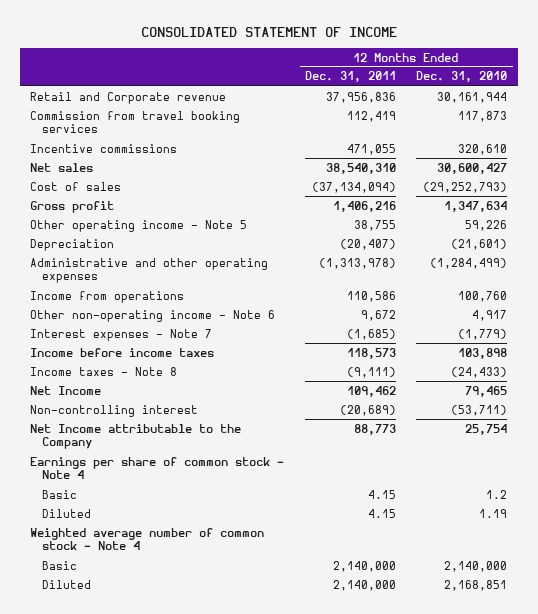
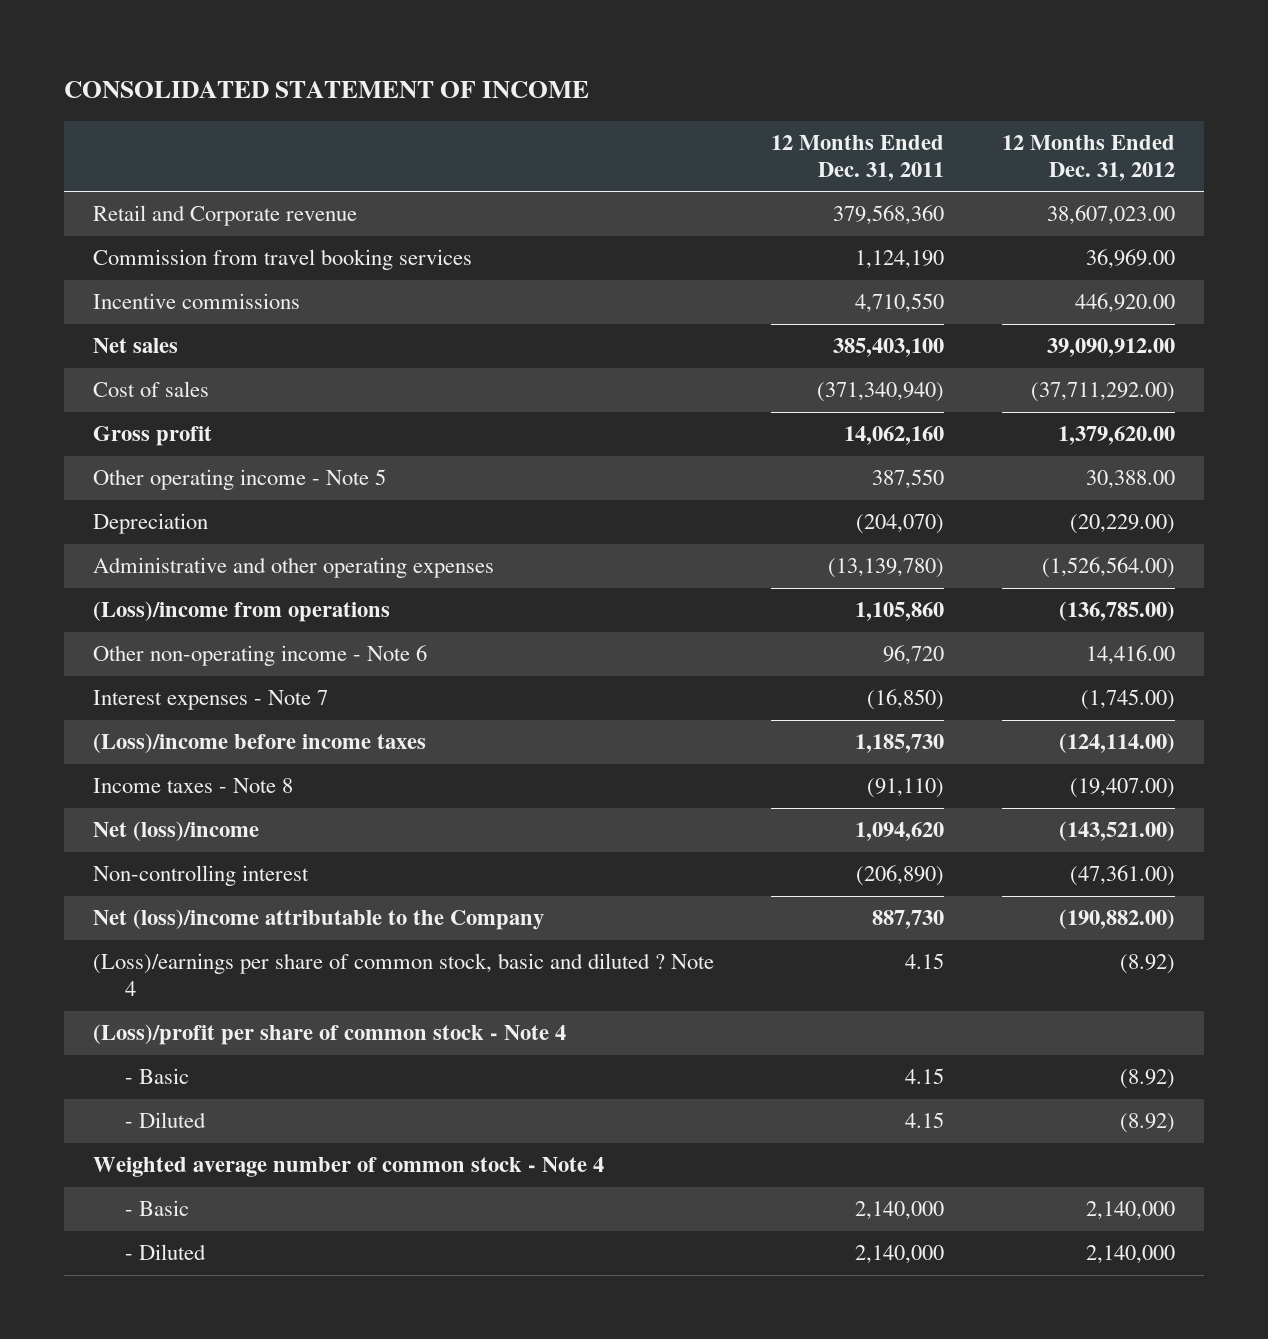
- | 12 Months Ended Dec. 31, 2011 | 12 Months Ended Dec. 31, 2010
+ | 12 Months Ended Dec. 31, 2011 | 12 Months Ended Dec. 31, 2012
- Retail and Corporate revenue | 37,956,836 | 30,161,944
- Commission from travel booking services | 112,419 | 117,873
- Incentive commissions | 471,055 | 320,610
- Net sales | 38,540,310 | 30,600,427
- Cost of sales | (37,134,094) | (29,252,793)
- Gross profit | 1,406,216 | 1,347,634
- Other operating income - Note 5 | 38,755 | 59,226
- Depreciation | (20,407) | (21,601)
- Administrative and other operating expenses | (1,313,978) | (1,284,499)
- Income from operations | 110,586 | 100,760
- Other non-operating income - Note 6 | 9,672 | 4,917
- Interest expenses - Note 7 | (1,685) | (1,779)
- Income before income taxes | 118,573 | 103,898
- Income taxes - Note 8 | (9,111) | (24,433)
- Net Income | 109,462 | 79,465
- Non-controlling interest | (20,689) | (53,711)
- Net Income attributable to the Company | 88,773 | 25,754
- Earnings per share of common stock - Note 4
- Basic | 4.15 | 1.2
- Diluted | 4.15 | 1.19
+ Retail and Corporate revenue | 379,568,360 | 38,607,023.00
+ Commission from travel booking services | 1,124,190 | 36,969.00
+ Incentive commissions | 4,710,550 | 446,920.00
+ Net sales | 385,403,100 | 39,090,912.00
+ Cost of sales | (371,340,940) | (37,711,292.00)
+ Gross profit | 14,062,160 | 1,379,620.00
+ Other operating income - Note 5 | 387,550 | 30,388.00
+ Depreciation | (204,070) | (20,229.00)
+ Administrative and other operating expenses | (13,139,780) | (1,526,564.00)
+ (Loss)/income from operations | 1,105,860 | (136,785.00)
+ Other non-operating income - Note 6 | 96,720 | 14,416.00
+ Interest expenses - Note 7 | (16,850) | (1,745.00)
+ (Loss)/income before income taxes | 1,185,730 | (124,114.00)
+ Income taxes - Note 8 | (91,110) | (19,407.00)
+ Net (loss)/income | 1,094,620 | (143,521.00)
+ Non-controlling interest | (206,890) | (47,361.00)
+ Net (loss)/income attributable to the Company | 887,730 | (190,882.00)
+ (Loss)/earnings per share of common stock, basic and diluted ? Note 4 | 4.15 | (8.92)
+ (Loss)/profit per share of common stock - Note 4
+ - Basic | 4.15 | (8.92)
+ - Diluted | 4.15 | (8.92)
- Basic | 2,140,000 | 2,140,000
- Diluted | 2,140,000 | 2,168,851
+ - Basic | 2,140,000 | 2,140,000
+ - Diluted | 2,140,000 | 2,140,000

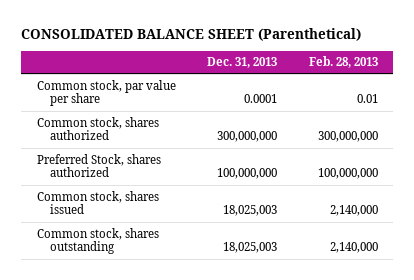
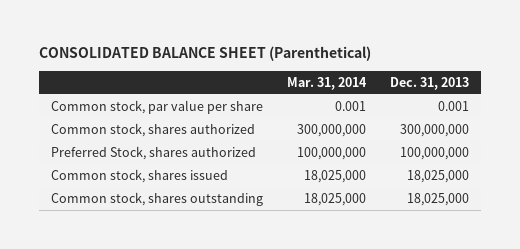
- | Dec. 31, 2013 | Feb. 28, 2013
+ | Mar. 31, 2014 | Dec. 31, 2013
- Common stock, par value per share | 0.0001 | 0.01
+ Common stock, par value per share | 0.001 | 0.001
- Common stock, shares issued | 18,025,003 | 2,140,000
- Common stock, shares outstanding | 18,025,003 | 2,140,000
+ Common stock, shares issued | 18,025,000 | 18,025,000
+ Common stock, shares outstanding | 18,025,000 | 18,025,000

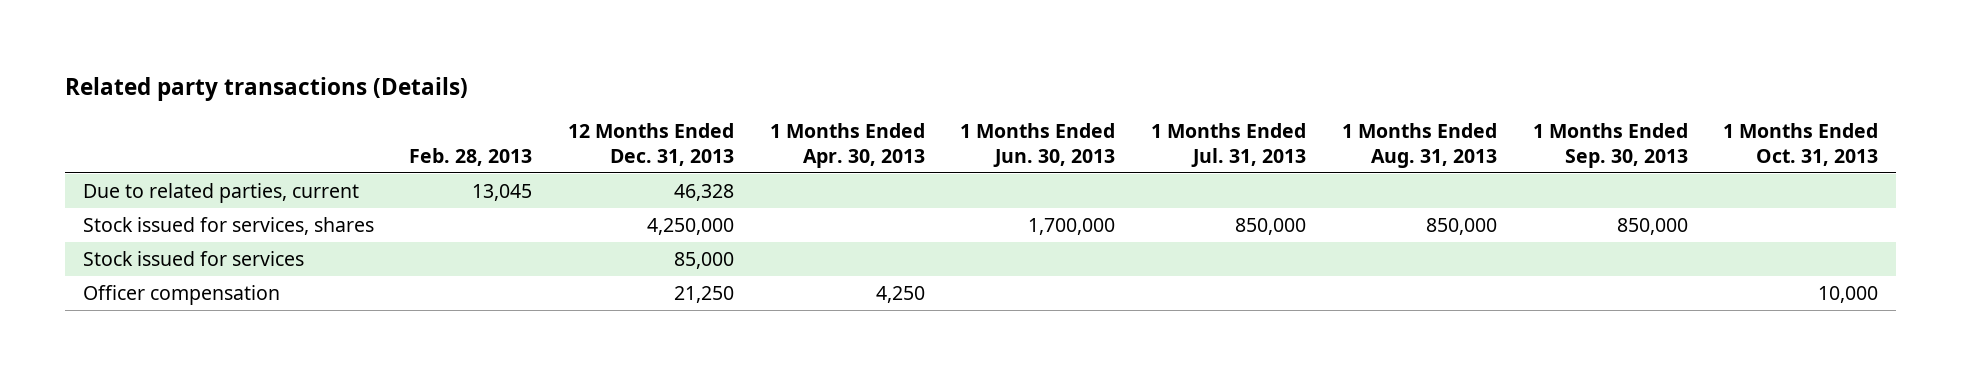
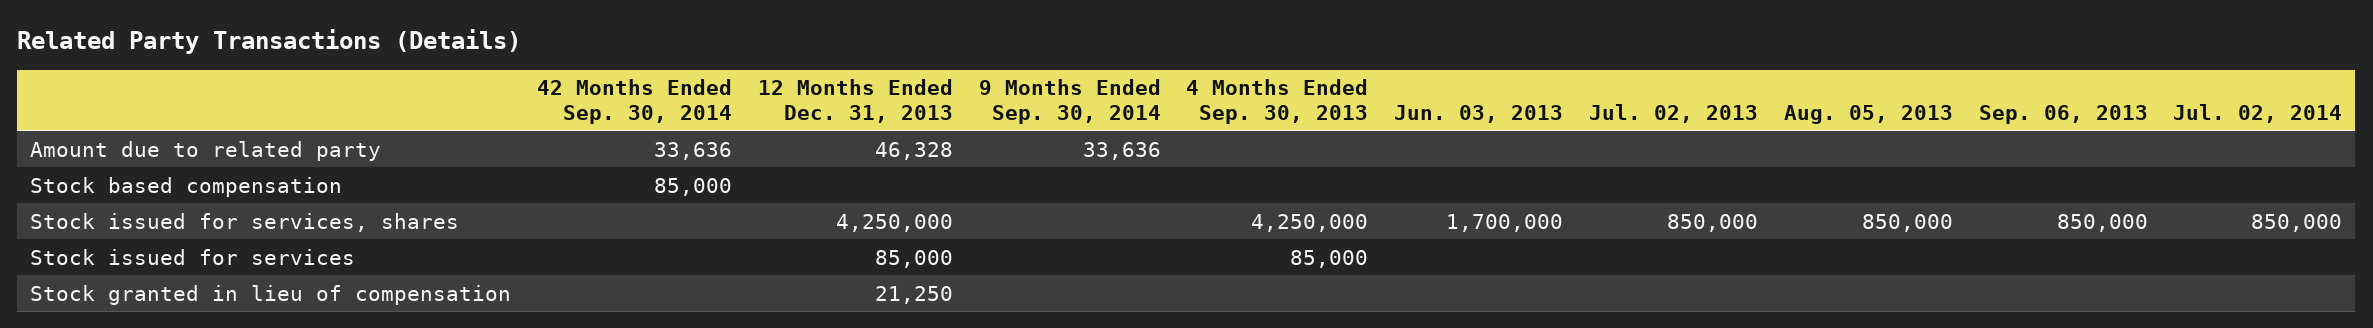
- Related party transactions (Details)
+ Related Party Transactions (Details)
- | Feb. 28, 2013 | 12 Months Ended Dec. 31, 2013 | 1 Months Ended Apr. 30, 2013 | 1 Months Ended Jun. 30, 2013 | 1 Months Ended Jul. 31, 2013 | 1 Months Ended Aug. 31, 2013 | 1 Months Ended Sep. 30, 2013 | 1 Months Ended Oct. 31, 2013
+ | 42 Months Ended Sep. 30, 2014 | 12 Months Ended Dec. 31, 2013 | 9 Months Ended Sep. 30, 2014 | 4 Months Ended Sep. 30, 2013 | Jun. 03, 2013 | Jul. 02, 2013 | Aug. 05, 2013 | Sep. 06, 2013 | Jul. 02, 2014
- Due to related parties, current | 13,045 | 46,328 | | | | | |
+ Amount due to related party | 33,636 | 46,328 | 33,636 | | | | | |
+ Stock based compensation | 85,000 | | | | | | | |
- Officer compensation | | 21,250 | 4,250 | | | | | 10,000
+ Stock granted in lieu of compensation | | 21,250 | | | | | | |

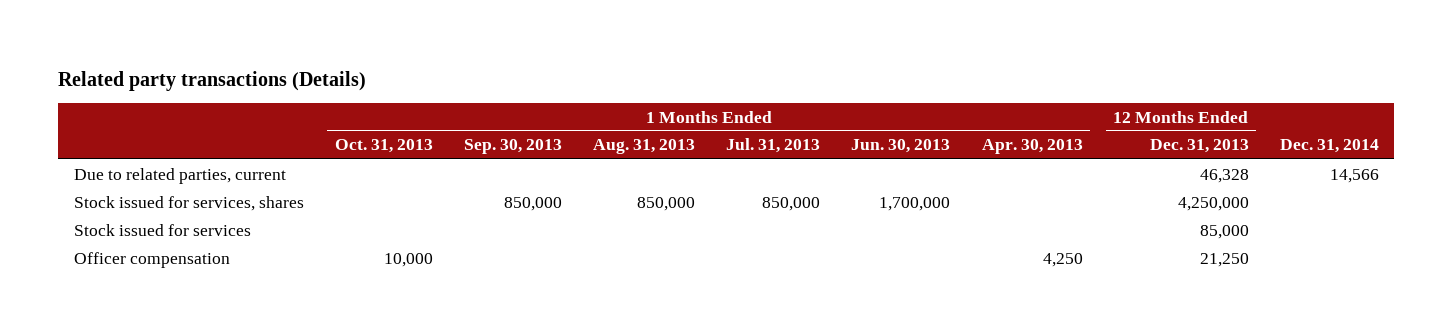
- Related Party Transactions (Details)
+ Related party transactions (Details)
- | 42 Months Ended Sep. 30, 2014 | 12 Months Ended Dec. 31, 2013 | 9 Months Ended Sep. 30, 2014 | 4 Months Ended Sep. 30, 2013 | Jun. 03, 2013 | Jul. 02, 2013 | Aug. 05, 2013 | Sep. 06, 2013 | Jul. 02, 2014
+ | 1 Months Ended Oct. 31, 2013 | 1 Months Ended Sep. 30, 2013 | 1 Months Ended Aug. 31, 2013 | 1 Months Ended Jul. 31, 2013 | 1 Months Ended Jun. 30, 2013 | 1 Months Ended Apr. 30, 2013 | 12 Months Ended Dec. 31, 2013 | Dec. 31, 2014
- Amount due to related party | 33,636 | 46,328 | 33,636 | | | | | |
- Stock based compensation | 85,000 | | | | | | | |
+ Due to related parties, current | | | | | | | 46,328 | 14,566
- Stock granted in lieu of compensation | | 21,250 | | | | | | |
+ Officer compensation | 10,000 | | | | | 4,250 | 21,250 |

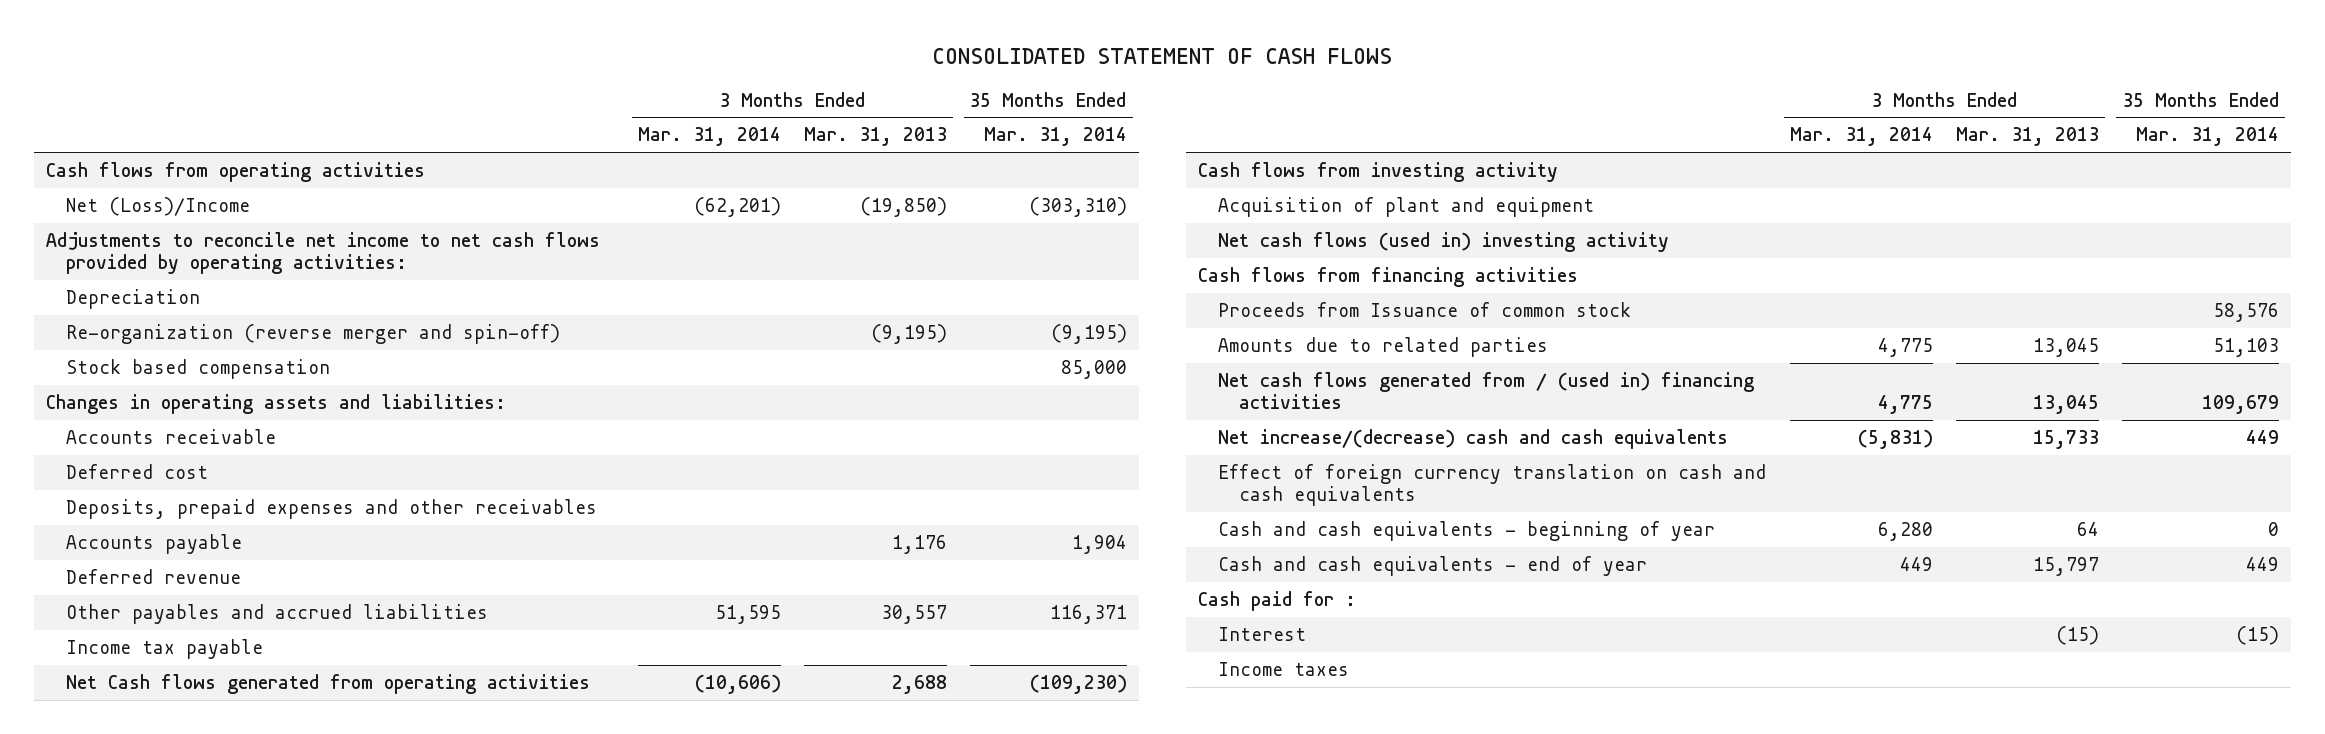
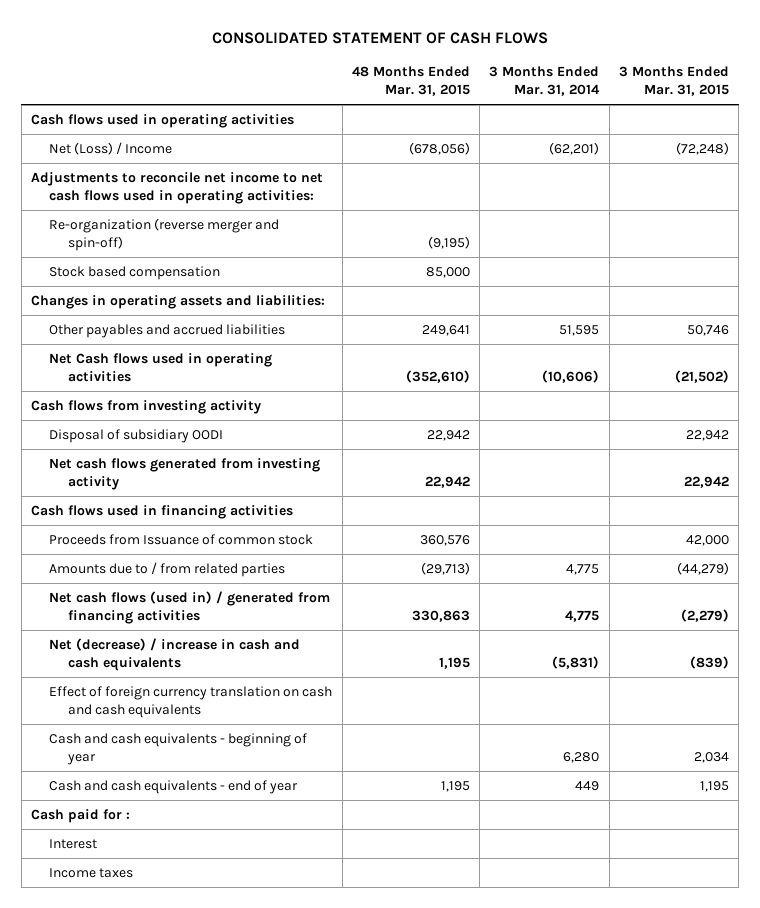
- | 3 Months Ended Mar. 31, 2014 | 3 Months Ended Mar. 31, 2013 | 35 Months Ended Mar. 31, 2014
+ | 48 Months Ended Mar. 31, 2015 | 3 Months Ended Mar. 31, 2014 | 3 Months Ended Mar. 31, 2015
- Cash flows from operating activities
- Net (Loss)/Income | (62,201) | (19,850) | (303,310)
- Adjustments to reconcile net income to net cash flows provided by operating activities:
- Depreciation
+ Cash flows used in operating activities
+ Net (Loss) / Income | (678,056) | (62,201) | (72,248)
+ Adjustments to reconcile net income to net cash flows used in operating activities:
- Accounts receivable
- Deferred cost
- Deposits, prepaid expenses and other receivables
- Accounts payable | | 1,176 | 1,904
- Deferred revenue
- Income tax payable
- Net Cash flows generated from operating activities | (10,606) | 2,688 | (109,230)
+ Net Cash flows used in operating activities | (352,610) | (10,606) | (21,502)
- Acquisition of plant and equipment
- Net cash flows (used in) investing activity
- Cash flows from financing activities
+ Disposal of subsidiary OODI | 22,942 | | 22,942
+ Net cash flows generated from investing activity | 22,942 | | 22,942
+ Cash flows used in financing activities
- Amounts due to related parties | 4,775 | 13,045 | 51,103
- Net cash flows generated from / (used in) financing activities | 4,775 | 13,045 | 109,679
- Net increase/(decrease) cash and cash equivalents | (5,831) | 15,733 | 449
+ Amounts due to / from related parties | (29,713) | 4,775 | (44,279)
+ Net cash flows (used in) / generated from financing activities | 330,863 | 4,775 | (2,279)
+ Net (decrease) / increase in cash and cash equivalents | 1,195 | (5,831) | (839)

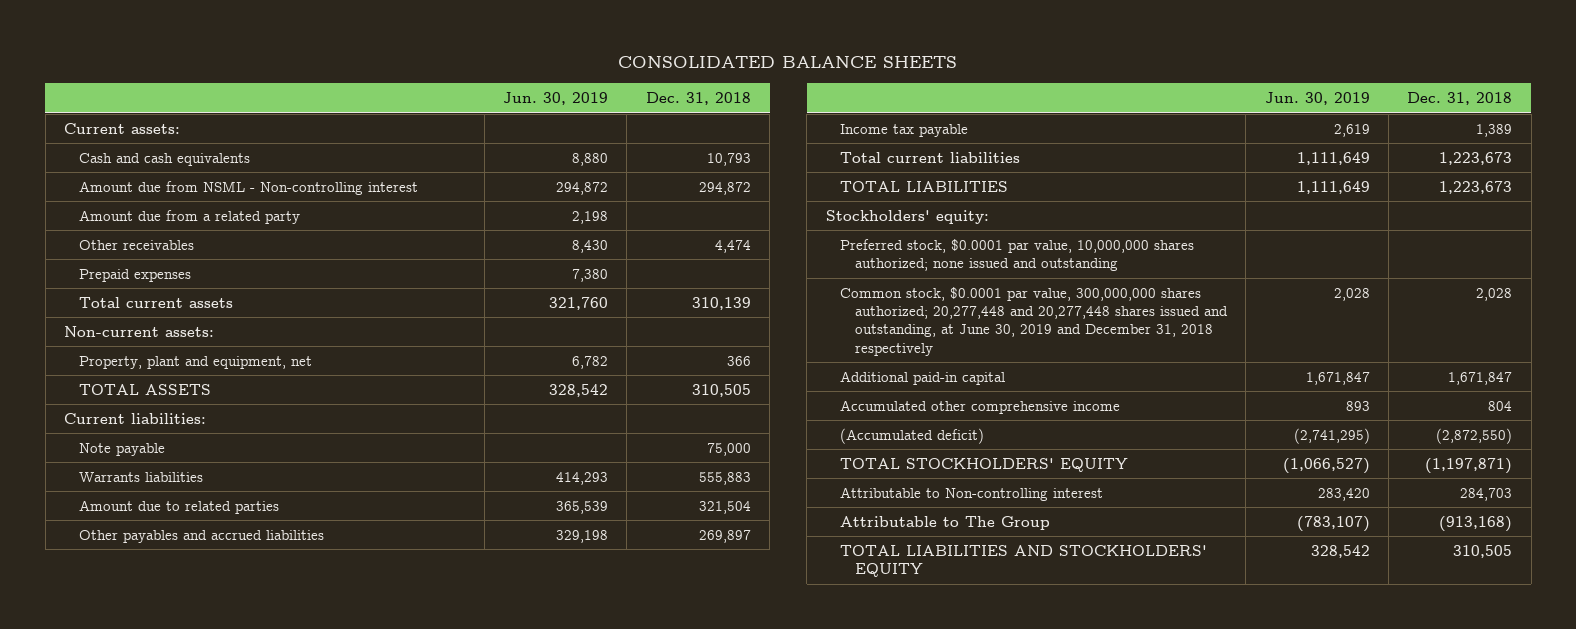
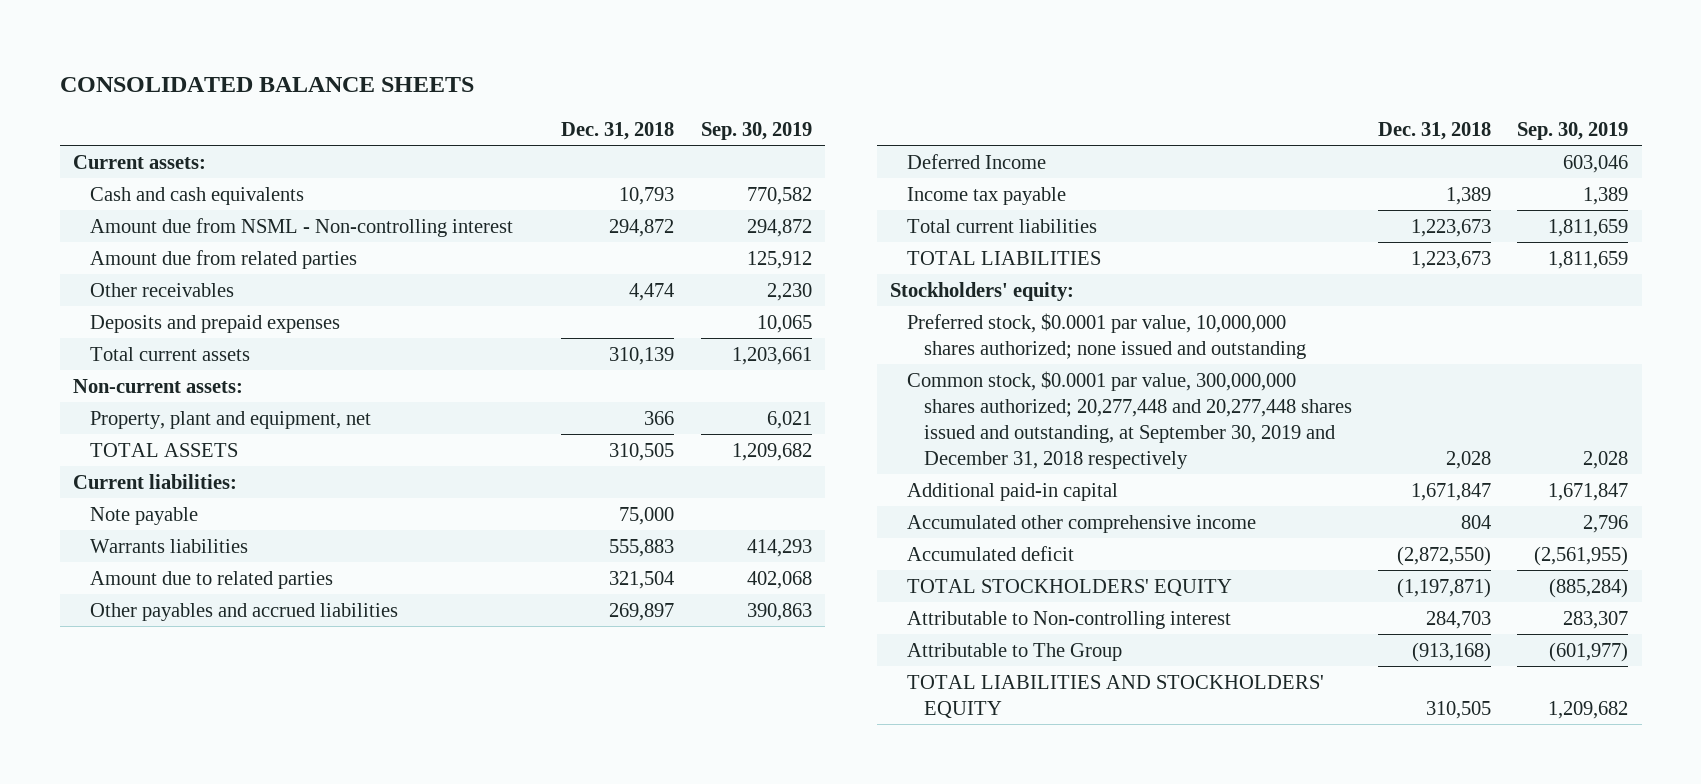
- | Jun. 30, 2019 | Dec. 31, 2018
+ | Dec. 31, 2018 | Sep. 30, 2019
- Amount due from a related party | 2,198 |
+ Amount due from related parties | | 125,912
- Prepaid expenses | 7,380 |
+ Deposits and prepaid expenses | | 10,065
+ Deferred Income | | 603,046
- Common stock, $0.0001 par value, 300,000,000 shares authorized; 20,277,448 and 20,277,448 shares issued and outstanding, at June 30, 2019 and December 31, 2018 respectively | 2,028 | 2,028
+ Common stock, $0.0001 par value, 300,000,000 shares authorized; 20,277,448 and 20,277,448 shares issued and outstanding, at September 30, 2019 and December 31, 2018 respectively | 2,028 | 2,028
- (Accumulated deficit) | (2,741,295) | (2,872,550)
+ Accumulated deficit | (2,872,550) | (2,561,955)

